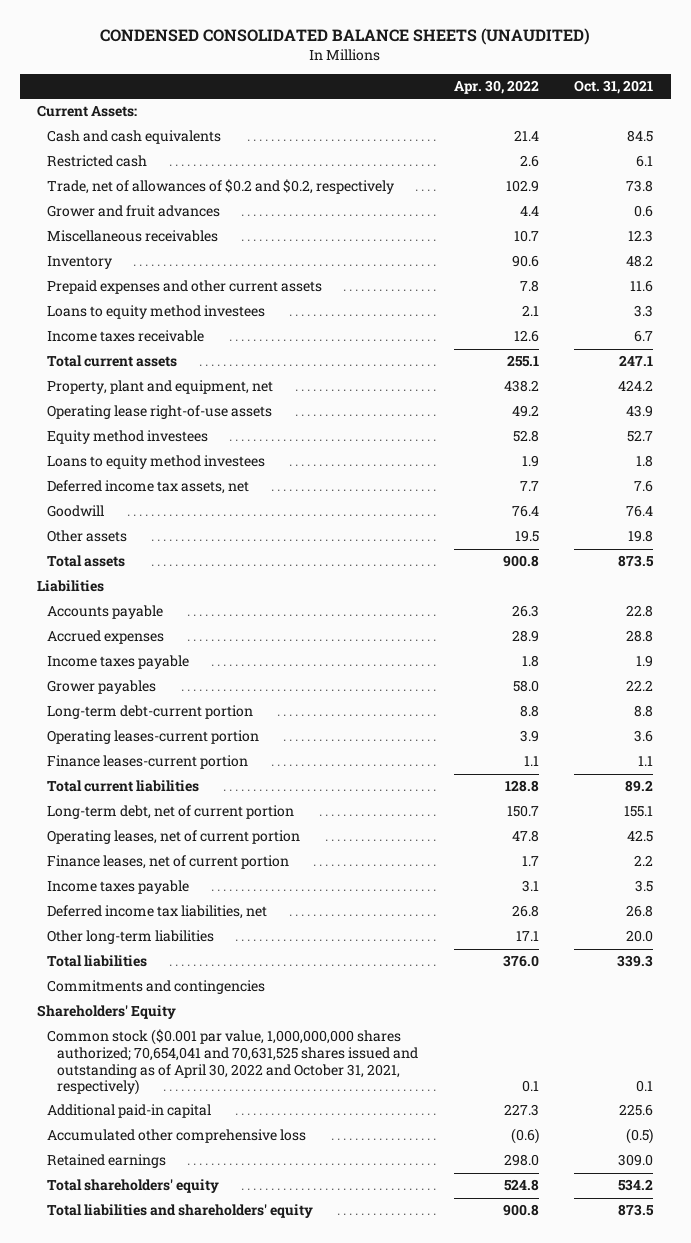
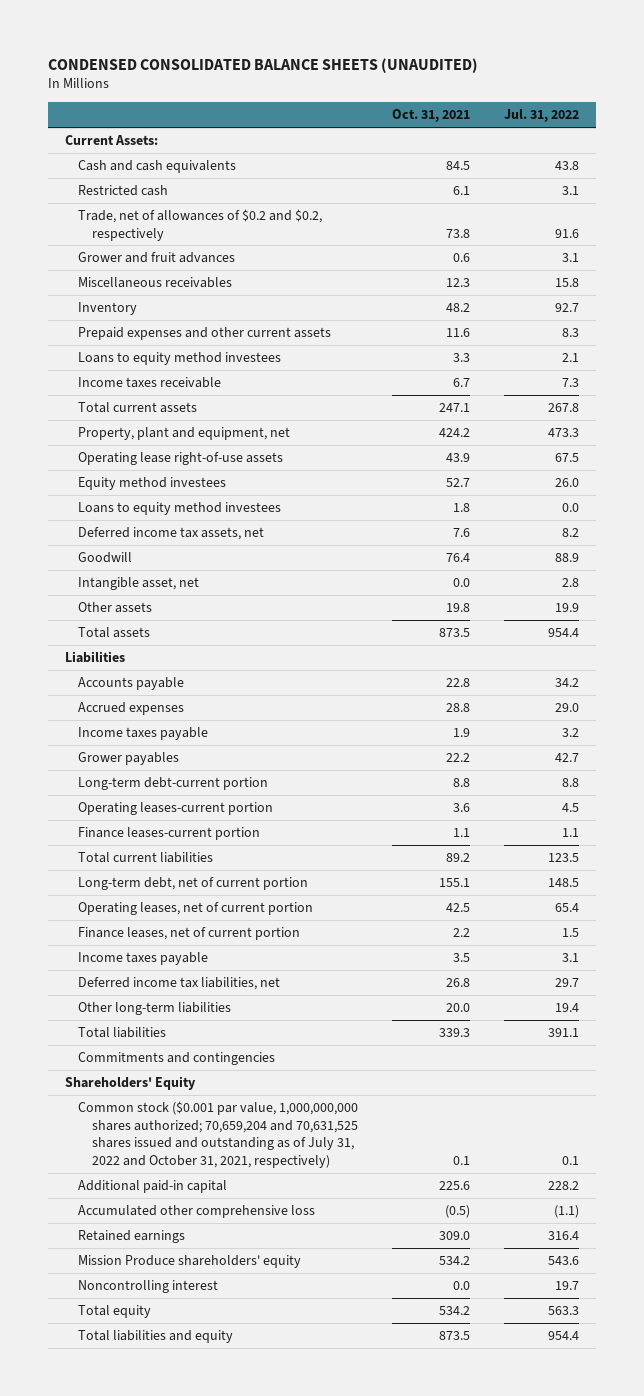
- | Apr. 30, 2022 | Oct. 31, 2021
+ | Oct. 31, 2021 | Jul. 31, 2022
+ Intangible asset, net | 0.0 | 2.8
- Common stock ($0.001 par value, 1,000,000,000 shares authorized; 70,654,041 and 70,631,525 shares issued and outstanding as of April 30, 2022 and October 31, 2021, respectively) | 0.1 | 0.1
+ Common stock ($0.001 par value, 1,000,000,000 shares authorized; 70,659,204 and 70,631,525 shares issued and outstanding as of July 31, 2022 and October 31, 2021, respectively) | 0.1 | 0.1
- Total shareholders' equity | 524.8 | 534.2
- Total liabilities and shareholders' equity | 900.8 | 873.5
+ Mission Produce shareholders' equity | 534.2 | 543.6
+ Noncontrolling interest | 0.0 | 19.7
+ Total equity | 534.2 | 563.3
+ Total liabilities and equity | 873.5 | 954.4

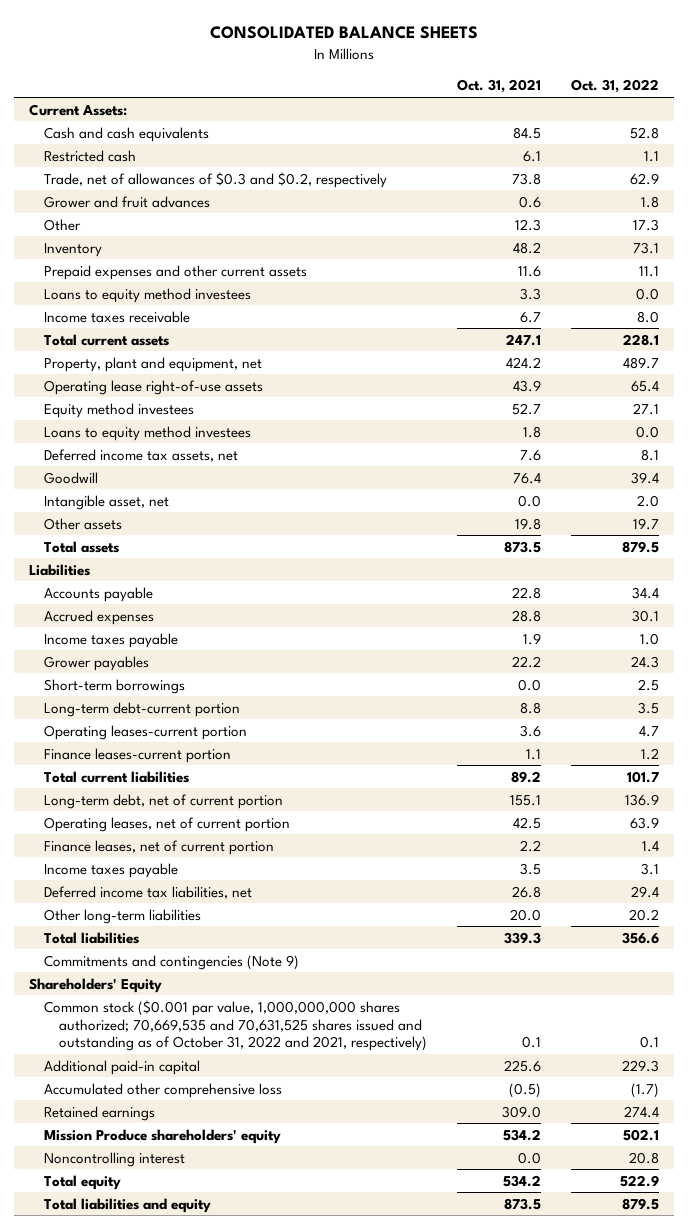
- CONDENSED CONSOLIDATED BALANCE SHEETS (UNAUDITED)
+ CONSOLIDATED BALANCE SHEETS
- | Oct. 31, 2021 | Jul. 31, 2022
+ | Oct. 31, 2021 | Oct. 31, 2022
- Trade, net of allowances of $0.2 and $0.2, respectively | 73.8 | 91.6
+ Trade, net of allowances of $0.3 and $0.2, respectively | 73.8 | 62.9
- Miscellaneous receivables | 12.3 | 15.8
+ Other | 12.3 | 17.3
+ Short-term borrowings | 0.0 | 2.5
- Commitments and contingencies
+ Commitments and contingencies (Note 9)
- Common stock ($0.001 par value, 1,000,000,000 shares authorized; 70,659,204 and 70,631,525 shares issued and outstanding as of July 31, 2022 and October 31, 2021, respectively) | 0.1 | 0.1
+ Common stock ($0.001 par value, 1,000,000,000 shares authorized; 70,669,535 and 70,631,525 shares issued and outstanding as of October 31, 2022 and 2021, respectively) | 0.1 | 0.1

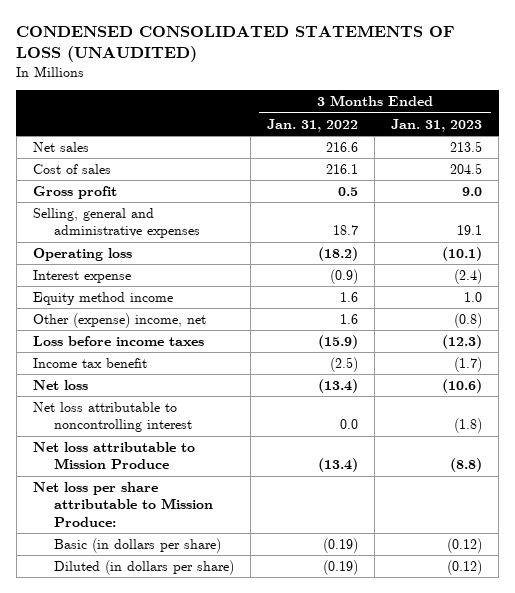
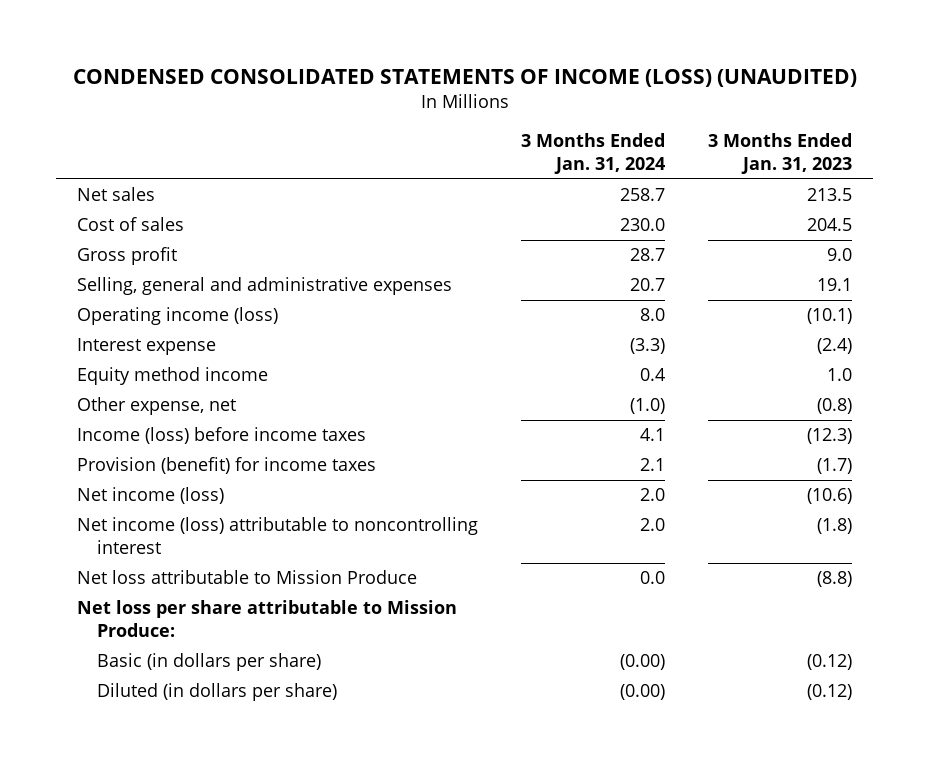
- CONDENSED CONSOLIDATED STATEMENTS OF LOSS (UNAUDITED)
+ CONDENSED CONSOLIDATED STATEMENTS OF INCOME (LOSS) (UNAUDITED)
- | 3 Months Ended Jan. 31, 2022 | 3 Months Ended Jan. 31, 2023
+ | 3 Months Ended Jan. 31, 2024 | 3 Months Ended Jan. 31, 2023
- Operating loss | (18.2) | (10.1)
+ Operating income (loss) | 8.0 | (10.1)
- Other (expense) income, net | 1.6 | (0.8)
- Loss before income taxes | (15.9) | (12.3)
- Income tax benefit | (2.5) | (1.7)
- Net loss | (13.4) | (10.6)
- Net loss attributable to noncontrolling interest | 0.0 | (1.8)
+ Other expense, net | (1.0) | (0.8)
+ Income (loss) before income taxes | 4.1 | (12.3)
+ Provision (benefit) for income taxes | 2.1 | (1.7)
+ Net income (loss) | 2.0 | (10.6)
+ Net income (loss) attributable to noncontrolling interest | 2.0 | (1.8)

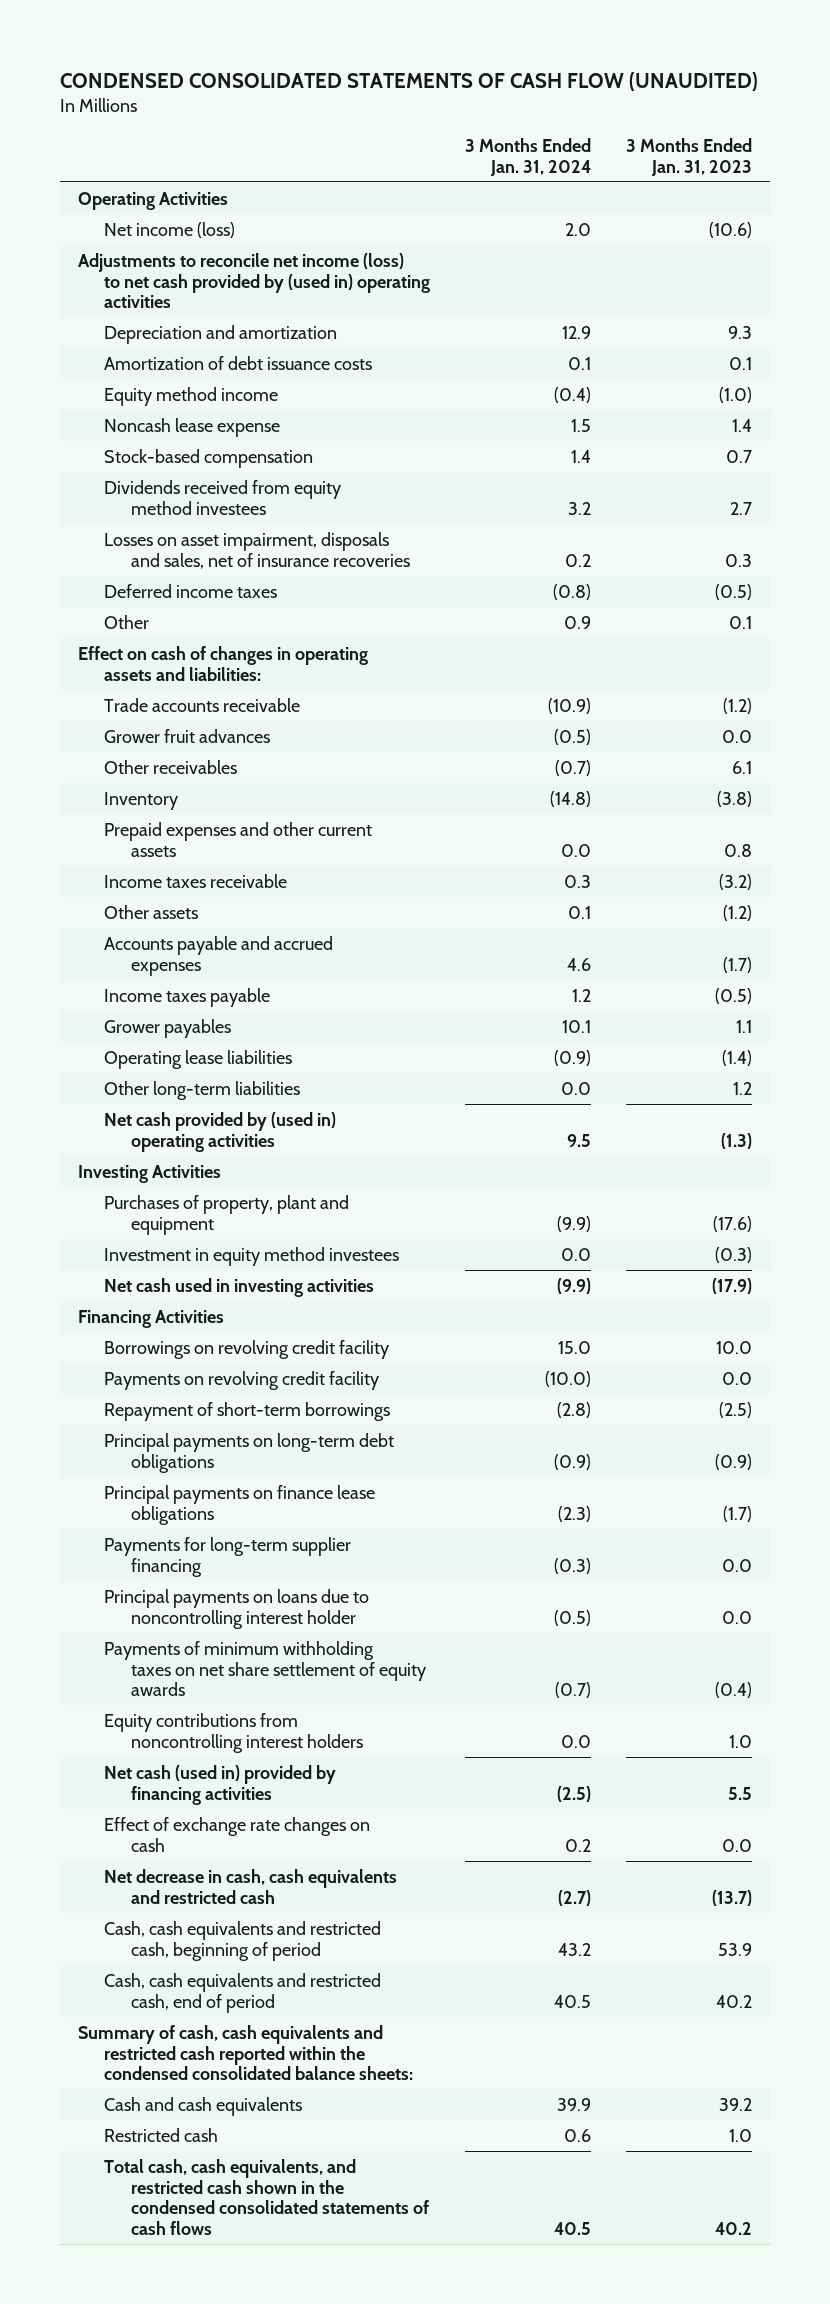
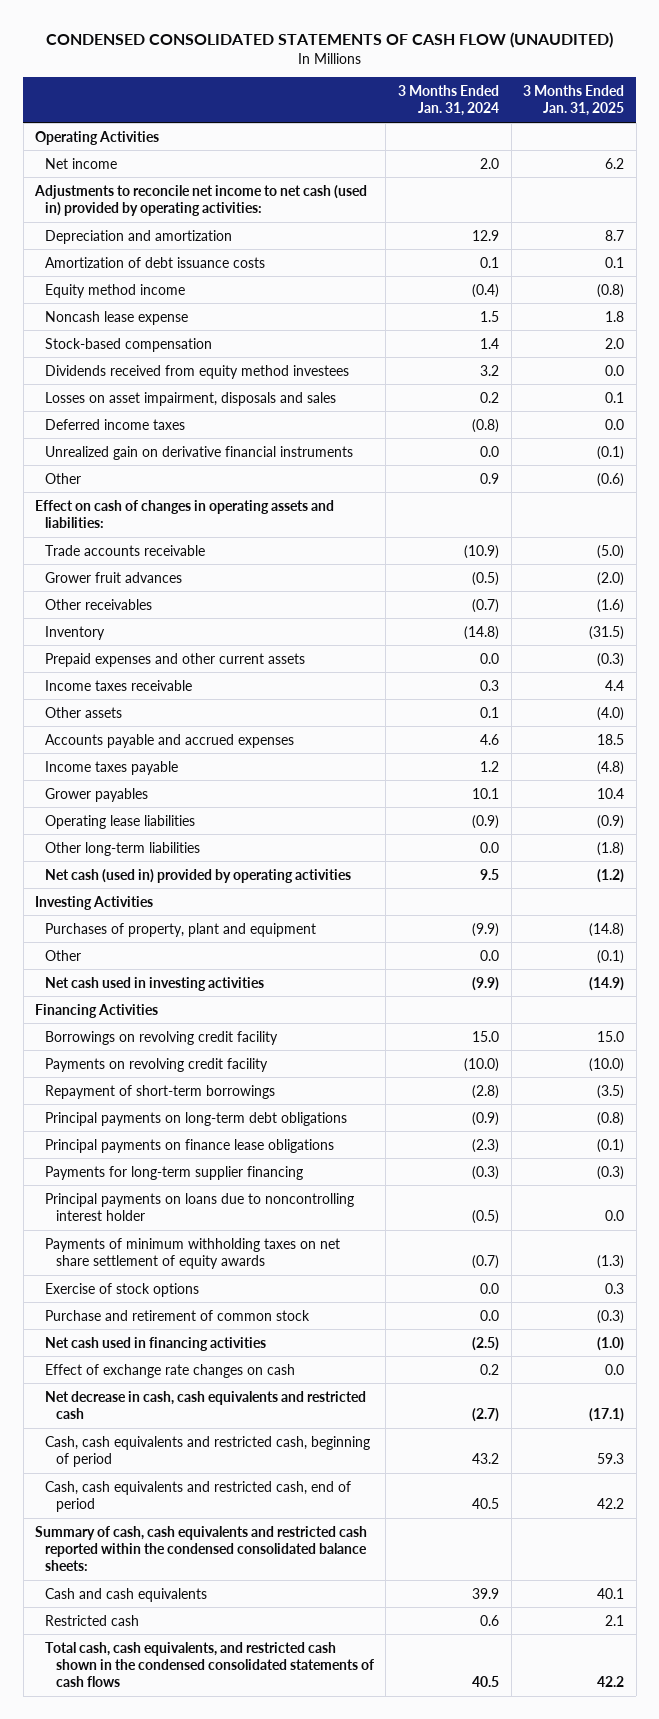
- | 3 Months Ended Jan. 31, 2024 | 3 Months Ended Jan. 31, 2023
+ | 3 Months Ended Jan. 31, 2024 | 3 Months Ended Jan. 31, 2025
- Net income (loss) | 2.0 | (10.6)
- Adjustments to reconcile net income (loss) to net cash provided by (used in) operating activities
+ Net income | 2.0 | 6.2
+ Adjustments to reconcile net income to net cash (used in) provided by operating activities:
- Losses on asset impairment, disposals and sales, net of insurance recoveries | 0.2 | 0.3
+ Losses on asset impairment, disposals and sales | 0.2 | 0.1
+ Unrealized gain on derivative financial instruments | 0.0 | (0.1)
- Net cash provided by (used in) operating activities | 9.5 | (1.3)
+ Net cash (used in) provided by operating activities | 9.5 | (1.2)
- Investment in equity method investees | 0.0 | (0.3)
+ Other | 0.0 | (0.1)
- Equity contributions from noncontrolling interest holders | 0.0 | 1.0
- Net cash (used in) provided by financing activities | (2.5) | 5.5
+ Exercise of stock options | 0.0 | 0.3
+ Purchase and retirement of common stock | 0.0 | (0.3)
+ Net cash used in financing activities | (2.5) | (1.0)

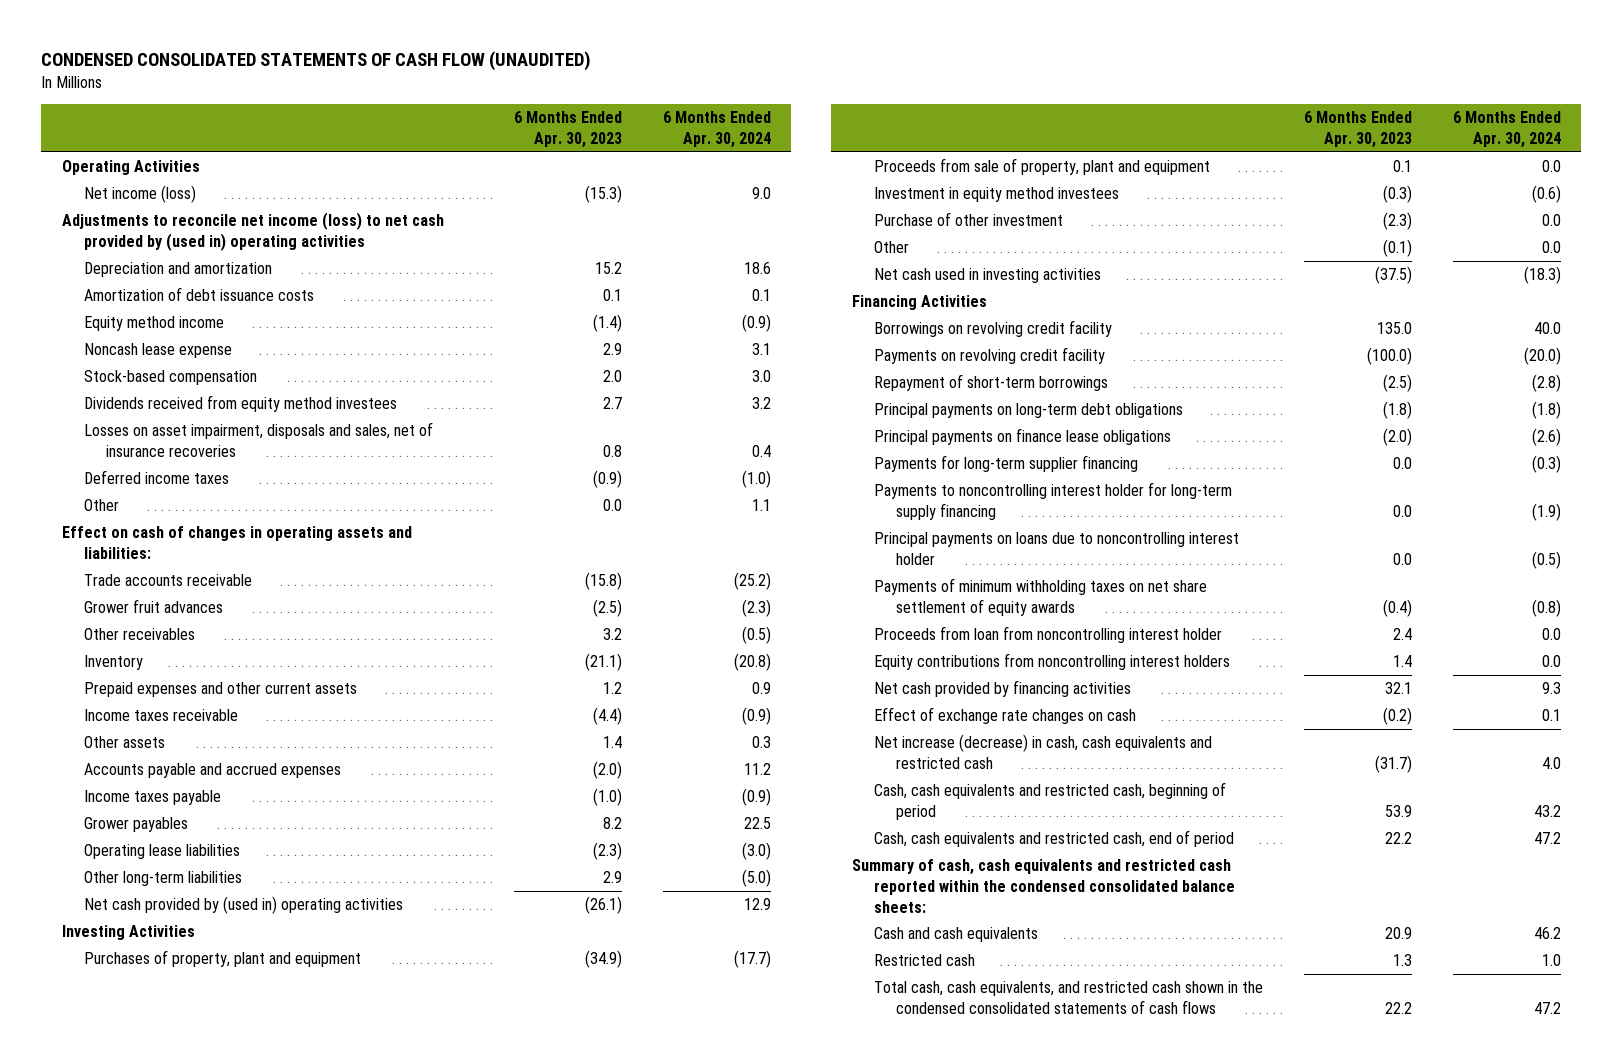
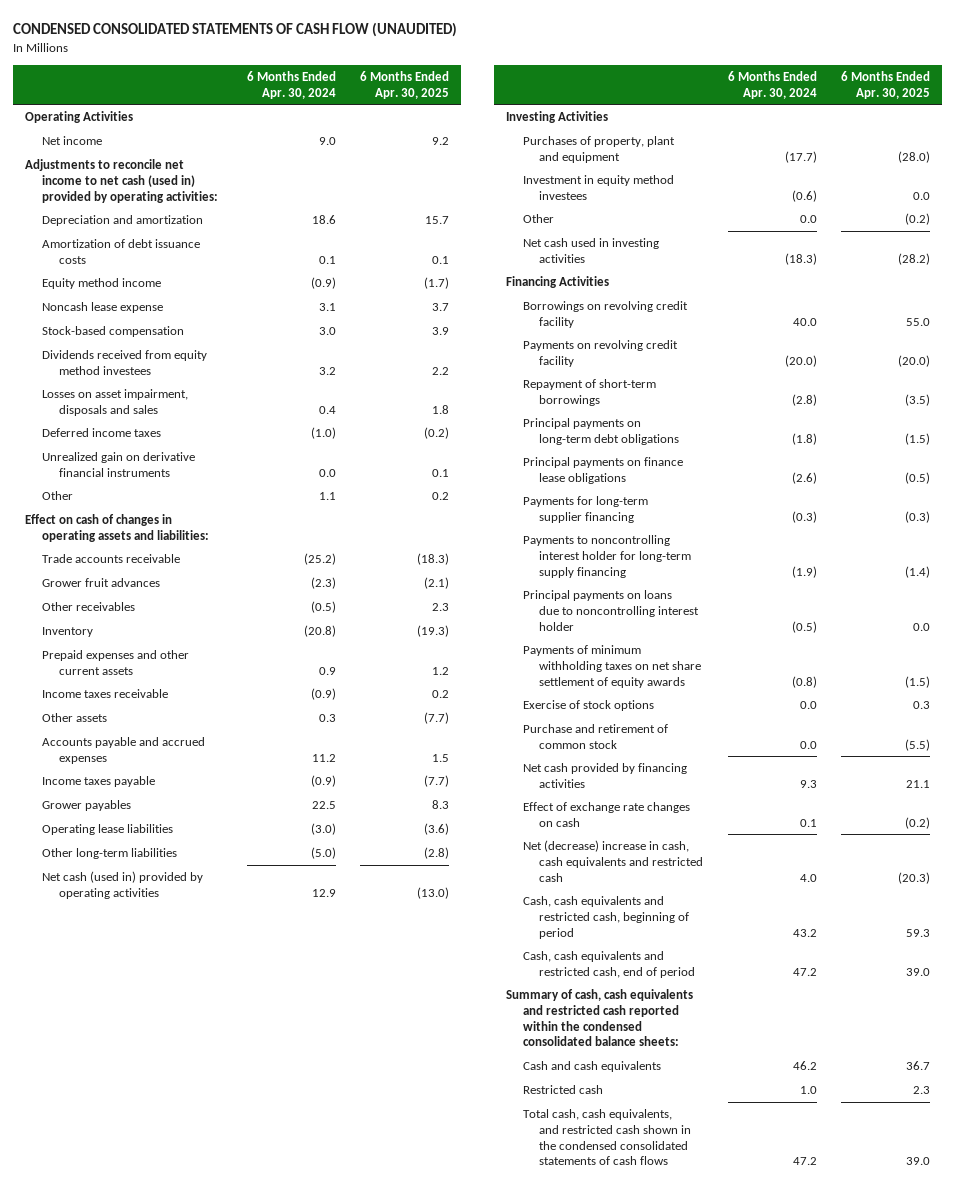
- | 6 Months Ended Apr. 30, 2023 | 6 Months Ended Apr. 30, 2024
+ | 6 Months Ended Apr. 30, 2024 | 6 Months Ended Apr. 30, 2025
- Net income (loss) | (15.3) | 9.0
- Adjustments to reconcile net income (loss) to net cash provided by (used in) operating activities
+ Net income | 9.0 | 9.2
+ Adjustments to reconcile net income to net cash (used in) provided by operating activities:
- Losses on asset impairment, disposals and sales, net of insurance recoveries | 0.8 | 0.4
+ Losses on asset impairment, disposals and sales | 0.4 | 1.8
+ Unrealized gain on derivative financial instruments | 0.0 | 0.1
- Net cash provided by (used in) operating activities | (26.1) | 12.9
+ Net cash (used in) provided by operating activities | 12.9 | (13.0)
- Proceeds from sale of property, plant and equipment | 0.1 | 0.0
- Purchase of other investment | (2.3) | 0.0
- Proceeds from loan from noncontrolling interest holder | 2.4 | 0.0
- Equity contributions from noncontrolling interest holders | 1.4 | 0.0
+ Exercise of stock options | 0.0 | 0.3
+ Purchase and retirement of common stock | 0.0 | (5.5)
- Net increase (decrease) in cash, cash equivalents and restricted cash | (31.7) | 4.0
+ Net (decrease) increase in cash, cash equivalents and restricted cash | 4.0 | (20.3)

